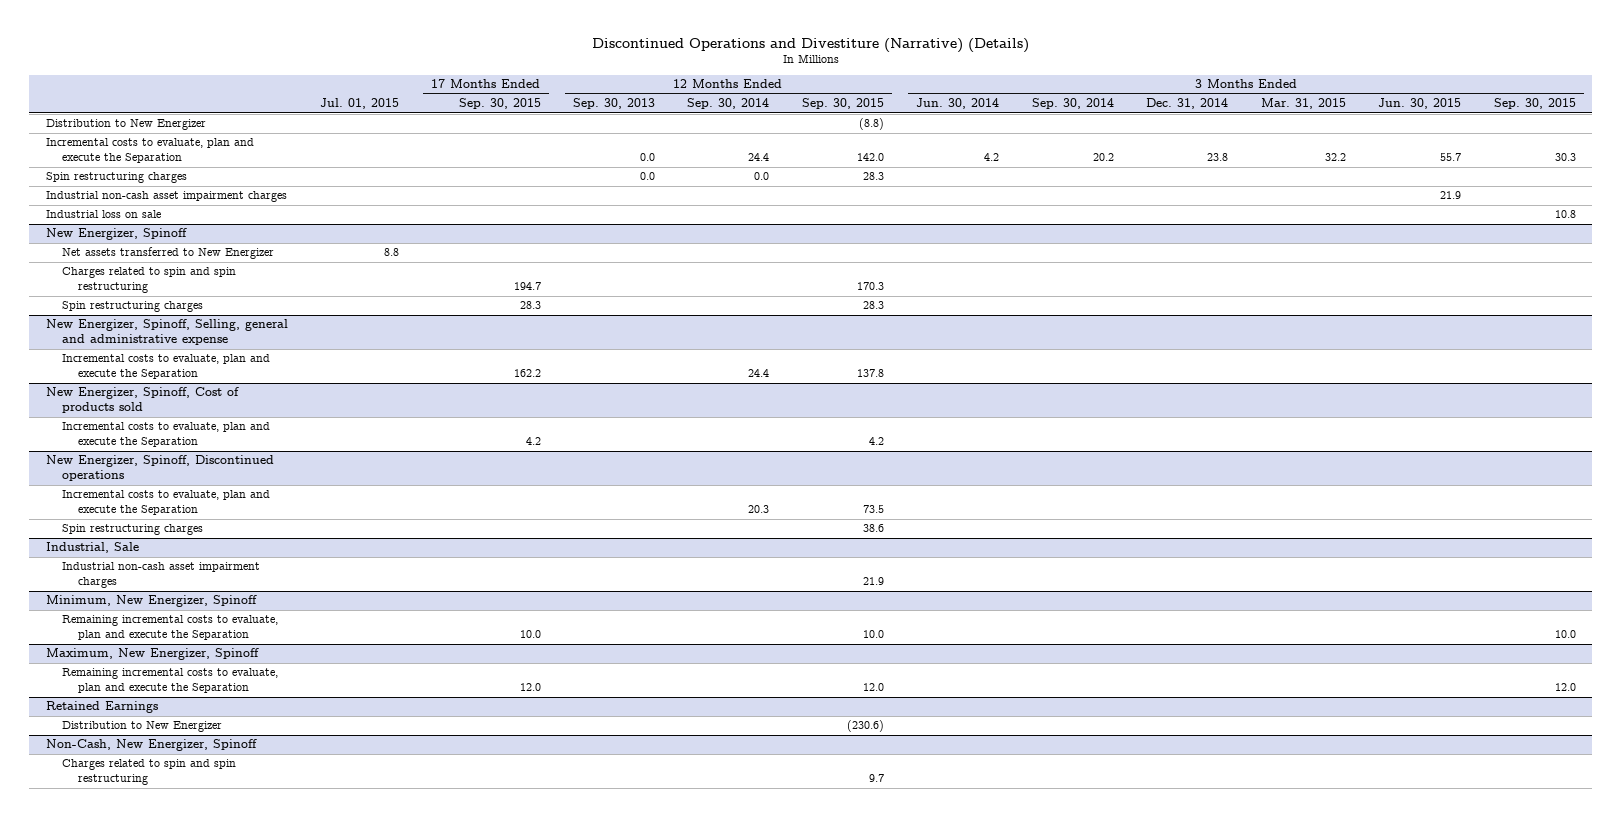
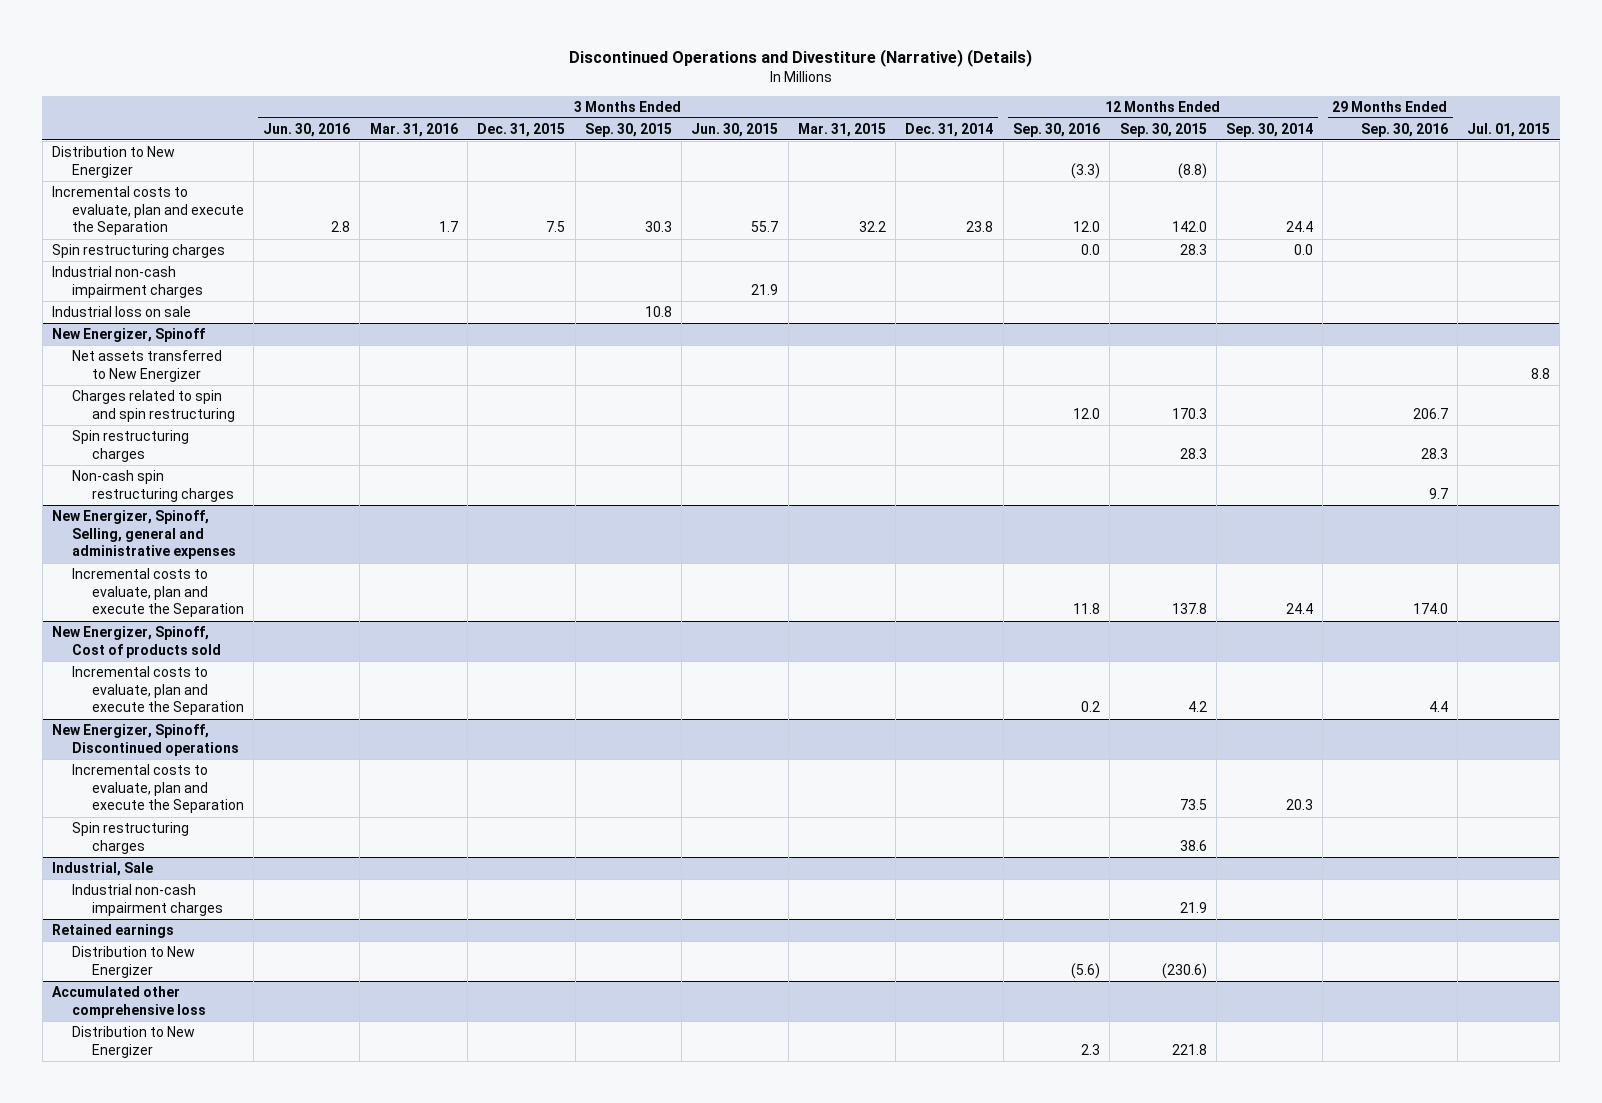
- | Jul. 01, 2015 | 17 Months Ended Sep. 30, 2015 | 12 Months Ended Sep. 30, 2013 | 12 Months Ended Sep. 30, 2014 | 12 Months Ended Sep. 30, 2015 | 3 Months Ended Jun. 30, 2014 | 3 Months Ended Sep. 30, 2014 | 3 Months Ended Dec. 31, 2014 | 3 Months Ended Mar. 31, 2015 | 3 Months Ended Jun. 30, 2015 | 3 Months Ended Sep. 30, 2015
+ | 3 Months Ended Jun. 30, 2016 | 3 Months Ended Mar. 31, 2016 | 3 Months Ended Dec. 31, 2015 | 3 Months Ended Sep. 30, 2015 | 3 Months Ended Jun. 30, 2015 | 3 Months Ended Mar. 31, 2015 | 3 Months Ended Dec. 31, 2014 | 12 Months Ended Sep. 30, 2016 | 12 Months Ended Sep. 30, 2015 | 12 Months Ended Sep. 30, 2014 | 29 Months Ended Sep. 30, 2016 | Jul. 01, 2015
- Industrial non-cash asset impairment charges | | | | | | | | | | 21.9 |
+ Industrial non-cash impairment charges | | | | | 21.9 | | | | | | |
- New Energizer, Spinoff, Selling, general and administrative expense
@ New Energizer, Spinoff
+ Non-cash spin restructuring charges | | | | | | | | | | | 9.7 |
+ New Energizer, Spinoff, Selling, general and administrative expenses
@ Industrial, Sale
- Industrial non-cash asset impairment charges | | | | | 21.9 | | | | | |
- Minimum, New Energizer, Spinoff
- Remaining incremental costs to evaluate, plan and execute the Separation | | 10.0 | | | 10.0 | | | | | | 10.0
- Maximum, New Energizer, Spinoff
- Remaining incremental costs to evaluate, plan and execute the Separation | | 12.0 | | | 12.0 | | | | | | 12.0
- Retained Earnings
@ Industrial, Sale
+ Industrial non-cash impairment charges | | | | | | | | | 21.9 | | |
+ Retained earnings
- Non-Cash, New Energizer, Spinoff
- Charges related to spin and spin restructuring | | | | | 9.7 | | | | | |
+ Accumulated other comprehensive loss
+ Distribution to New Energizer | | | | | | | | 2.3 | 221.8 | | |

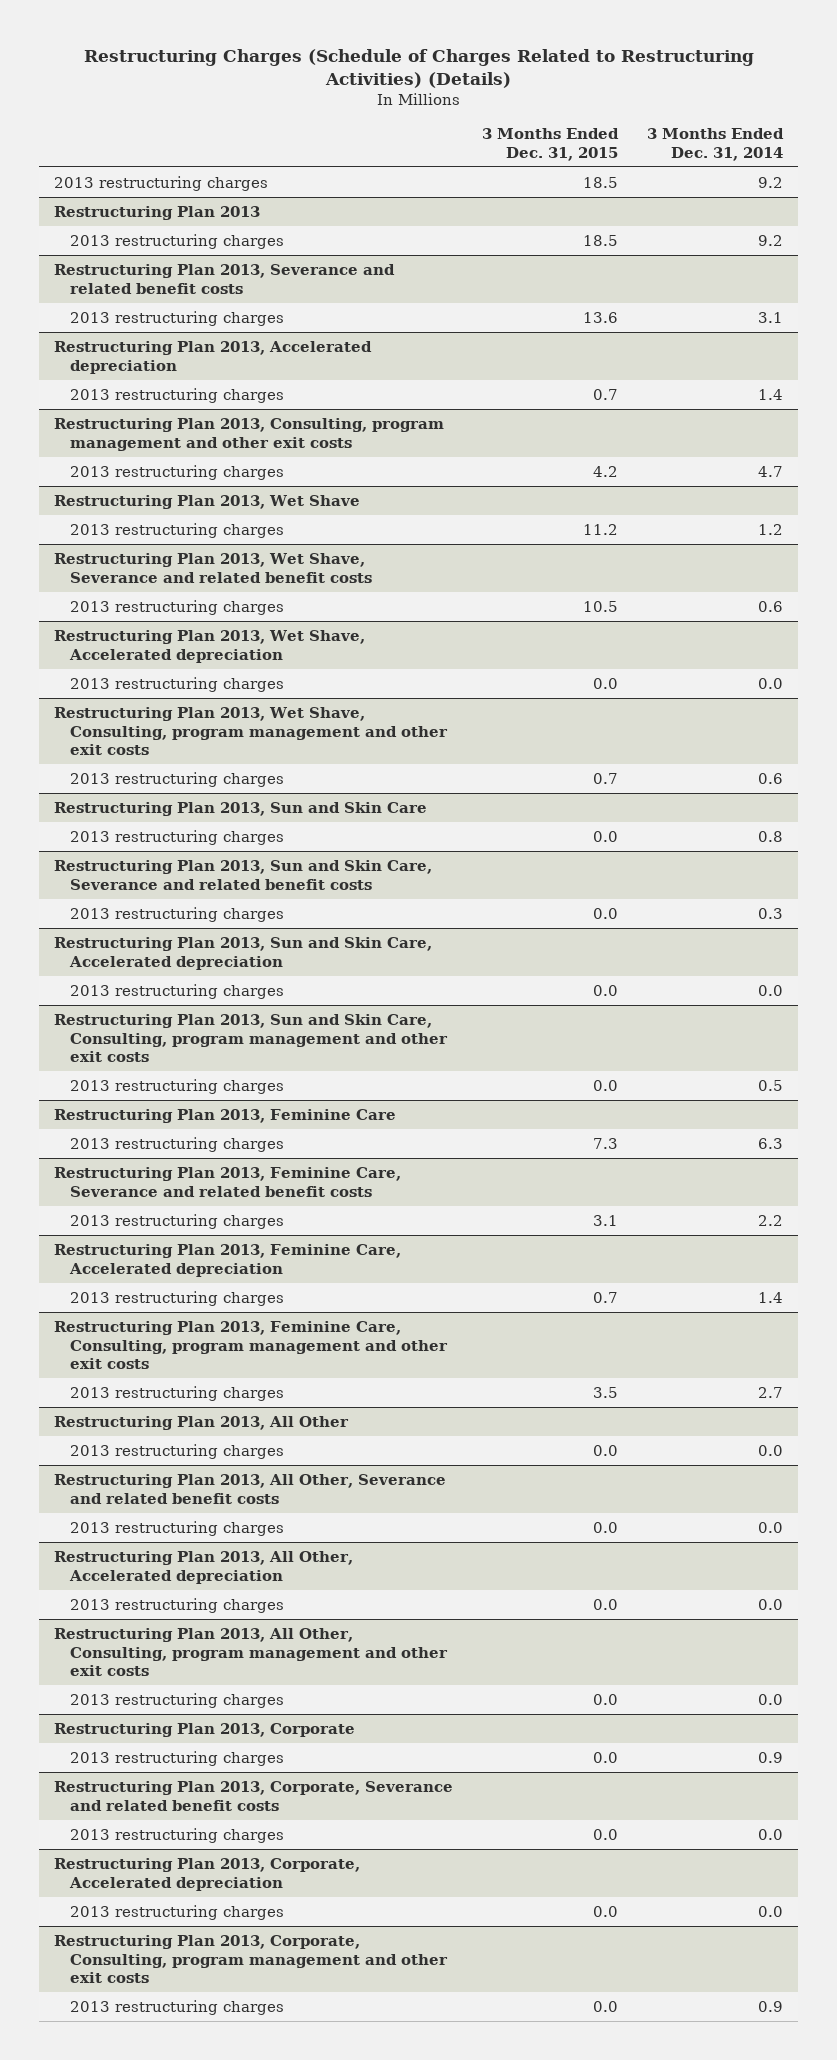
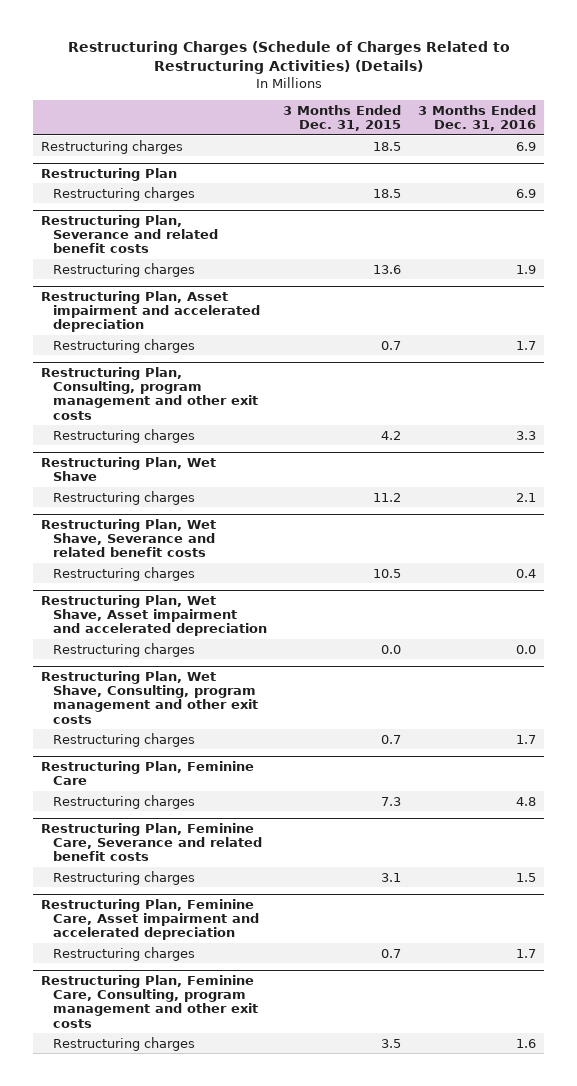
- | 3 Months Ended Dec. 31, 2015 | 3 Months Ended Dec. 31, 2014
+ | 3 Months Ended Dec. 31, 2015 | 3 Months Ended Dec. 31, 2016
- 2013 restructuring charges | 18.5 | 9.2
- Restructuring Plan 2013
- 2013 restructuring charges | 18.5 | 9.2
- Restructuring Plan 2013, Severance and related benefit costs
- 2013 restructuring charges | 13.6 | 3.1
- Restructuring Plan 2013, Accelerated depreciation
- 2013 restructuring charges | 0.7 | 1.4
- Restructuring Plan 2013, Consulting, program management and other exit costs
- 2013 restructuring charges | 4.2 | 4.7
- Restructuring Plan 2013, Wet Shave
- 2013 restructuring charges | 11.2 | 1.2
- Restructuring Plan 2013, Wet Shave, Severance and related benefit costs
- 2013 restructuring charges | 10.5 | 0.6
- Restructuring Plan 2013, Wet Shave, Accelerated depreciation
- 2013 restructuring charges | 0.0 | 0.0
- Restructuring Plan 2013, Wet Shave, Consulting, program management and other exit costs
- 2013 restructuring charges | 0.7 | 0.6
- Restructuring Plan 2013, Sun and Skin Care
- 2013 restructuring charges | 0.0 | 0.8
- Restructuring Plan 2013, Sun and Skin Care, Severance and related benefit costs
- 2013 restructuring charges | 0.0 | 0.3
- Restructuring Plan 2013, Sun and Skin Care, Accelerated depreciation
- 2013 restructuring charges | 0.0 | 0.0
- Restructuring Plan 2013, Sun and Skin Care, Consulting, program management and other exit costs
- 2013 restructuring charges | 0.0 | 0.5
- Restructuring Plan 2013, Feminine Care
- 2013 restructuring charges | 7.3 | 6.3
- Restructuring Plan 2013, Feminine Care, Severance and related benefit costs
- 2013 restructuring charges | 3.1 | 2.2
- Restructuring Plan 2013, Feminine Care, Accelerated depreciation
- 2013 restructuring charges | 0.7 | 1.4
- Restructuring Plan 2013, Feminine Care, Consulting, program management and other exit costs
- 2013 restructuring charges | 3.5 | 2.7
- Restructuring Plan 2013, All Other
- 2013 restructuring charges | 0.0 | 0.0
- Restructuring Plan 2013, All Other, Severance and related benefit costs
- 2013 restructuring charges | 0.0 | 0.0
- Restructuring Plan 2013, All Other, Accelerated depreciation
- 2013 restructuring charges | 0.0 | 0.0
- Restructuring Plan 2013, All Other, Consulting, program management and other exit costs
- 2013 restructuring charges | 0.0 | 0.0
- Restructuring Plan 2013, Corporate
- 2013 restructuring charges | 0.0 | 0.9
- Restructuring Plan 2013, Corporate, Severance and related benefit costs
- 2013 restructuring charges | 0.0 | 0.0
- Restructuring Plan 2013, Corporate, Accelerated depreciation
- 2013 restructuring charges | 0.0 | 0.0
- Restructuring Plan 2013, Corporate, Consulting, program management and other exit costs
- 2013 restructuring charges | 0.0 | 0.9
+ Restructuring charges | 18.5 | 6.9
+ Restructuring Plan
+ Restructuring charges | 18.5 | 6.9
+ Restructuring Plan, Severance and related benefit costs
+ Restructuring charges | 13.6 | 1.9
+ Restructuring Plan, Asset impairment and accelerated depreciation
+ Restructuring charges | 0.7 | 1.7
+ Restructuring Plan, Consulting, program management and other exit costs
+ Restructuring charges | 4.2 | 3.3
+ Restructuring Plan, Wet Shave
+ Restructuring charges | 11.2 | 2.1
+ Restructuring Plan, Wet Shave, Severance and related benefit costs
+ Restructuring charges | 10.5 | 0.4
+ Restructuring Plan, Wet Shave, Asset impairment and accelerated depreciation
+ Restructuring charges | 0.0 | 0.0
+ Restructuring Plan, Wet Shave, Consulting, program management and other exit costs
+ Restructuring charges | 0.7 | 1.7
+ Restructuring Plan, Feminine Care
+ Restructuring charges | 7.3 | 4.8
+ Restructuring Plan, Feminine Care, Severance and related benefit costs
+ Restructuring charges | 3.1 | 1.5
+ Restructuring Plan, Feminine Care, Asset impairment and accelerated depreciation
+ Restructuring charges | 0.7 | 1.7
+ Restructuring Plan, Feminine Care, Consulting, program management and other exit costs
+ Restructuring charges | 3.5 | 1.6

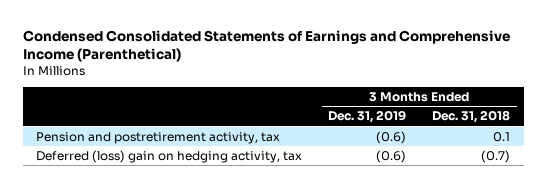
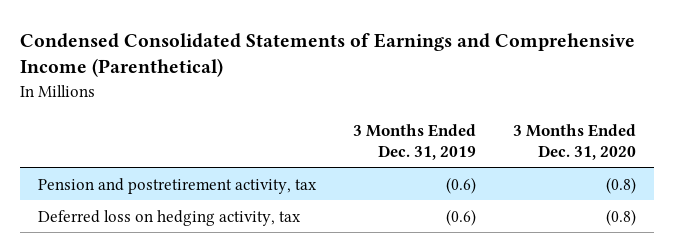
- | 3 Months Ended Dec. 31, 2019 | 3 Months Ended Dec. 31, 2018
+ | 3 Months Ended Dec. 31, 2019 | 3 Months Ended Dec. 31, 2020
- Deferred (loss) gain on hedging activity, tax | (0.6) | (0.7)
+ Deferred loss on hedging activity, tax | (0.6) | (0.8)

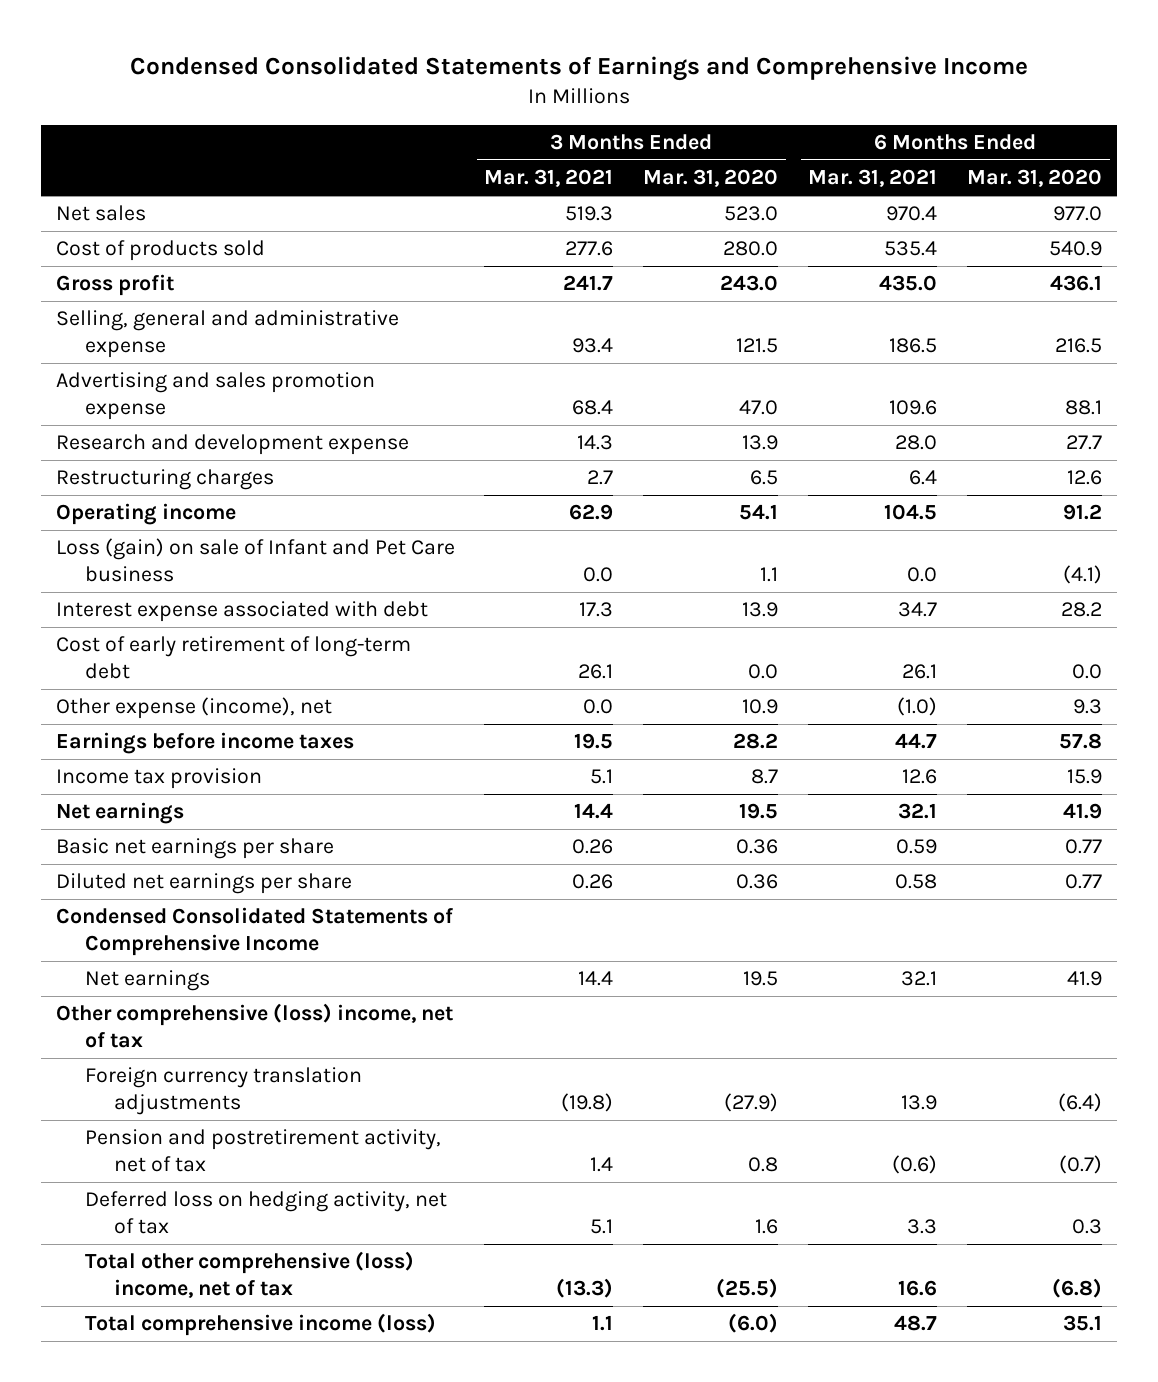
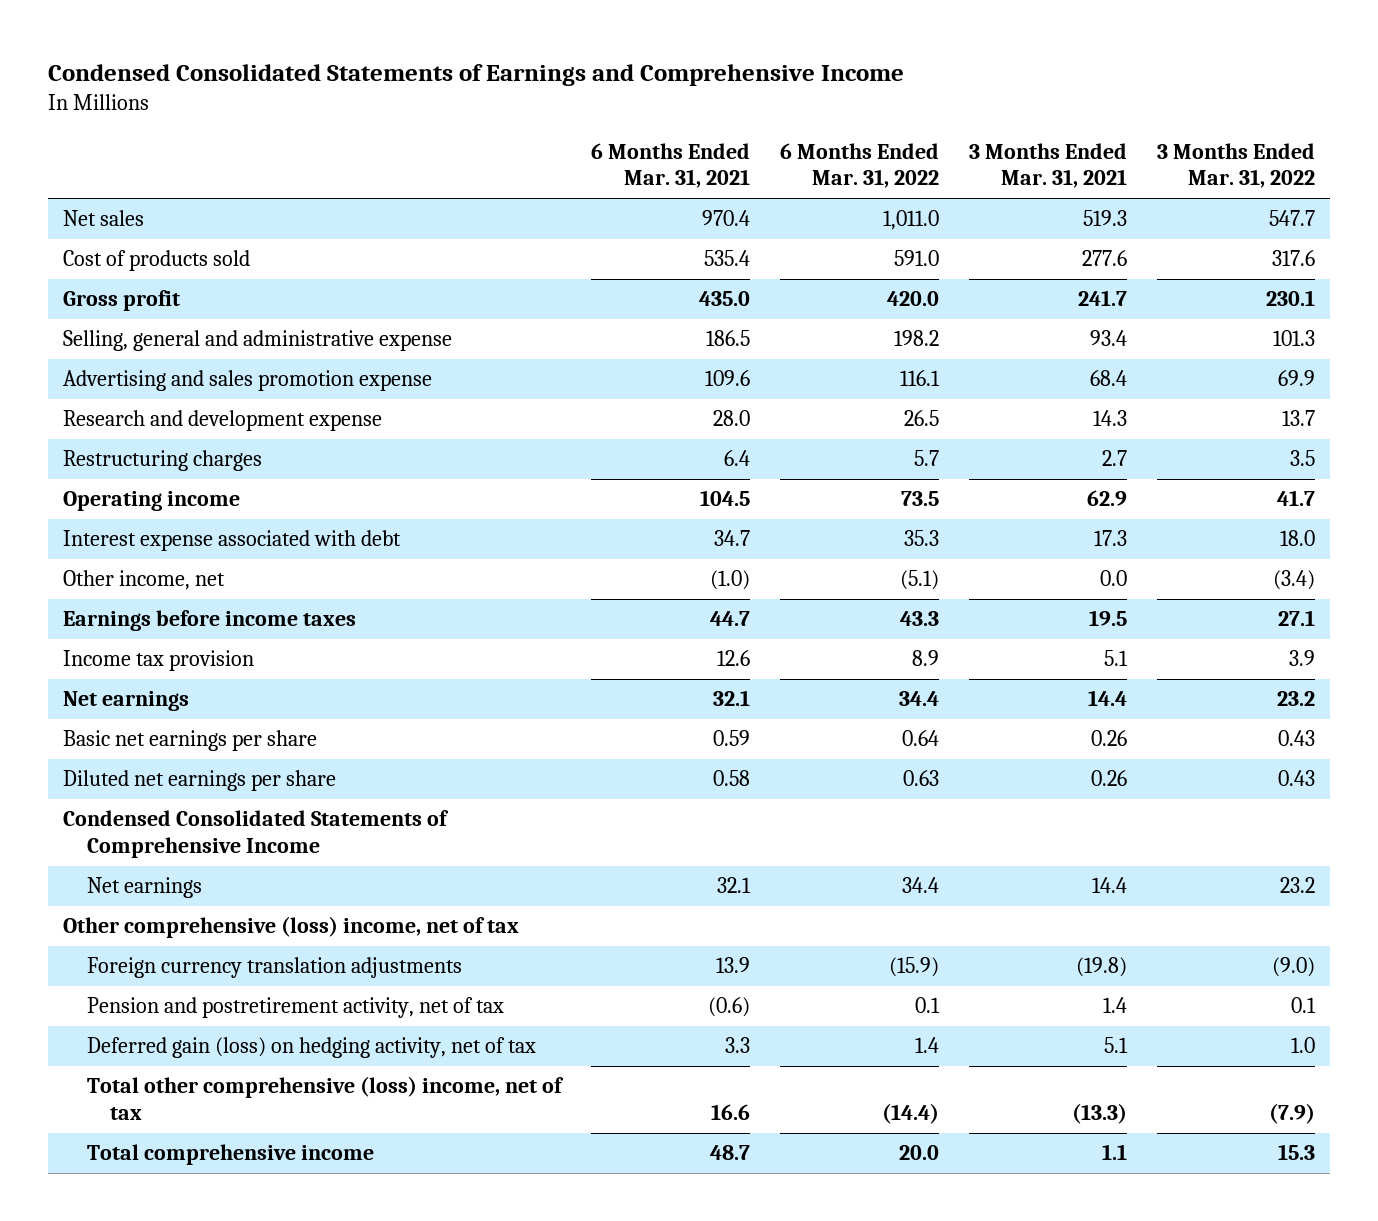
- | 3 Months Ended Mar. 31, 2021 | 3 Months Ended Mar. 31, 2020 | 6 Months Ended Mar. 31, 2021 | 6 Months Ended Mar. 31, 2020
+ | 6 Months Ended Mar. 31, 2021 | 6 Months Ended Mar. 31, 2022 | 3 Months Ended Mar. 31, 2021 | 3 Months Ended Mar. 31, 2022
- Loss (gain) on sale of Infant and Pet Care business | 0.0 | 1.1 | 0.0 | (4.1)
- Cost of early retirement of long-term debt | 26.1 | 0.0 | 26.1 | 0.0
- Other expense (income), net | 0.0 | 10.9 | (1.0) | 9.3
+ Other income, net | (1.0) | (5.1) | 0.0 | (3.4)
- Deferred loss on hedging activity, net of tax | 5.1 | 1.6 | 3.3 | 0.3
+ Deferred gain (loss) on hedging activity, net of tax | 3.3 | 1.4 | 5.1 | 1.0
- Total comprehensive income (loss) | 1.1 | (6.0) | 48.7 | 35.1
+ Total comprehensive income | 48.7 | 20.0 | 1.1 | 15.3

